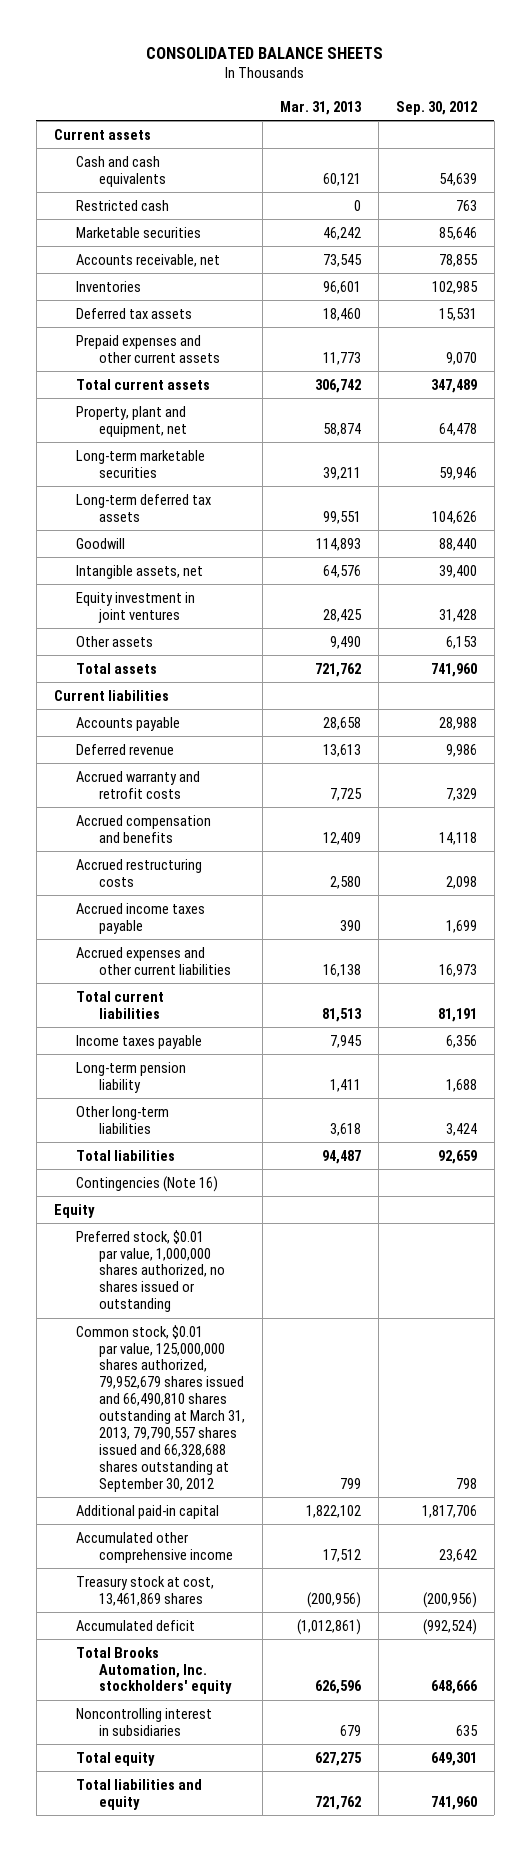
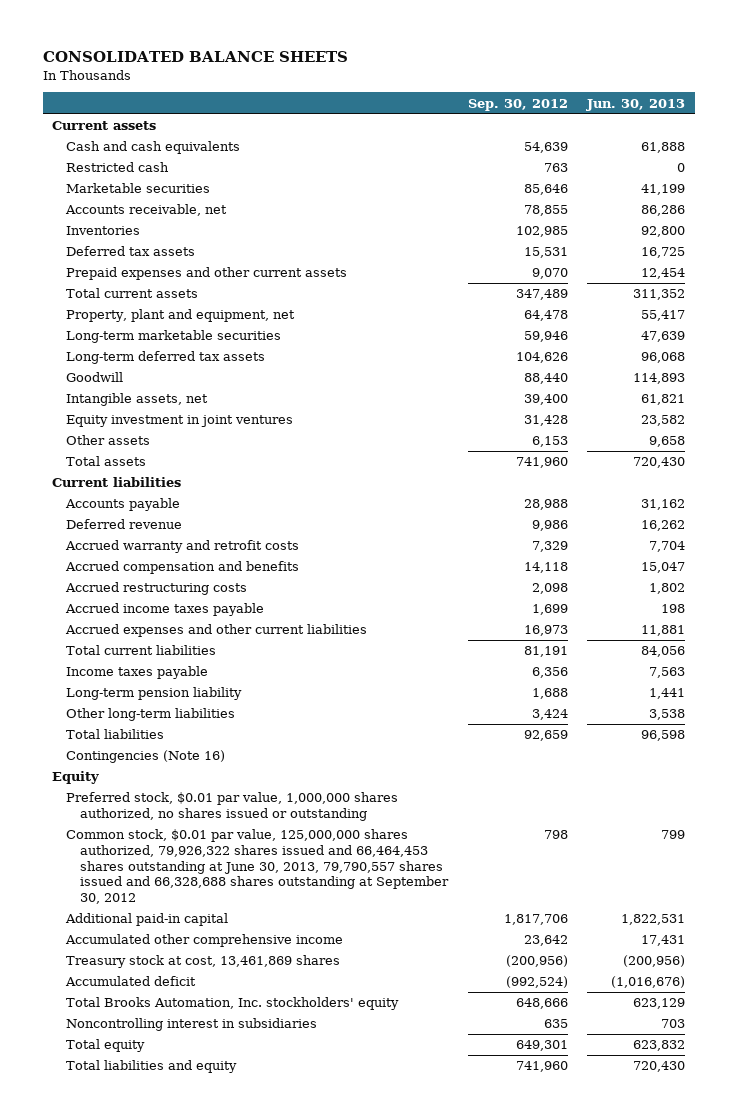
- | Mar. 31, 2013 | Sep. 30, 2012
+ | Sep. 30, 2012 | Jun. 30, 2013
- Common stock, $0.01 par value, 125,000,000 shares authorized, 79,952,679 shares issued and 66,490,810 shares outstanding at March 31, 2013, 79,790,557 shares issued and 66,328,688 shares outstanding at September 30, 2012 | 799 | 798
+ Common stock, $0.01 par value, 125,000,000 shares authorized, 79,926,322 shares issued and 66,464,453 shares outstanding at June 30, 2013, 79,790,557 shares issued and 66,328,688 shares outstanding at September 30, 2012 | 798 | 799

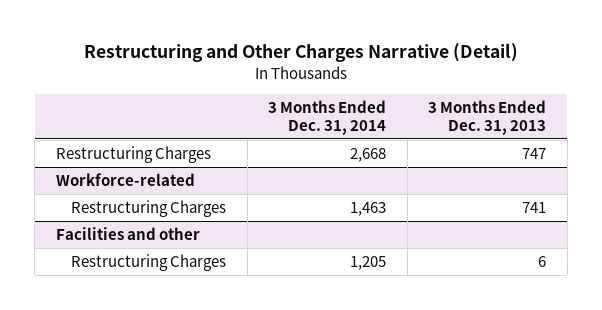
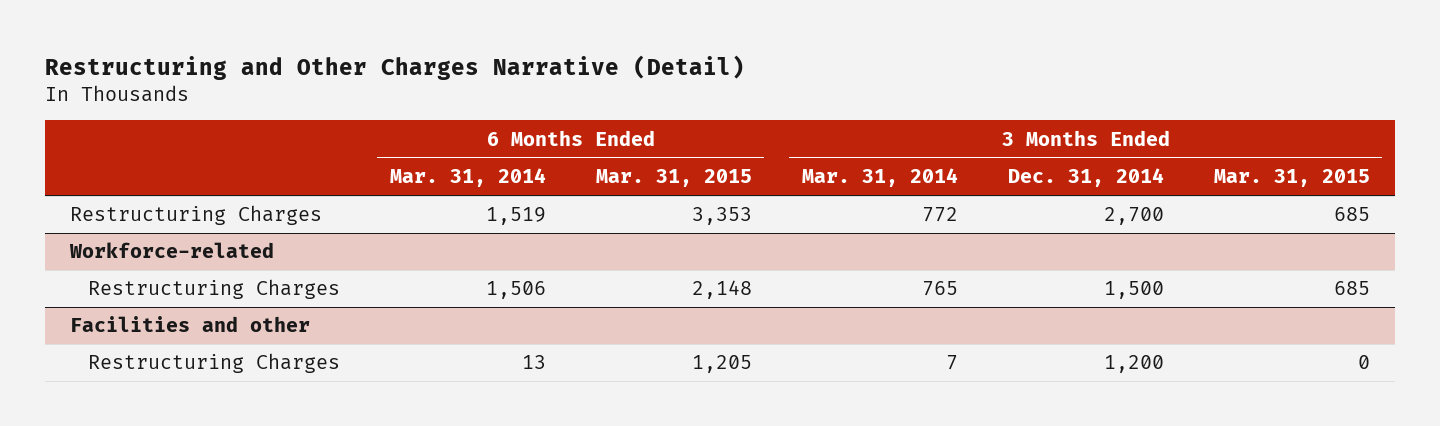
- | 3 Months Ended Dec. 31, 2014 | 3 Months Ended Dec. 31, 2013
+ | 6 Months Ended Mar. 31, 2014 | 6 Months Ended Mar. 31, 2015 | 3 Months Ended Mar. 31, 2014 | 3 Months Ended Dec. 31, 2014 | 3 Months Ended Mar. 31, 2015
- Restructuring Charges | 2,668 | 747
+ Restructuring Charges | 1,519 | 3,353 | 772 | 2,700 | 685
@ Workforce-related
- Restructuring Charges | 1,463 | 741
+ Restructuring Charges | 1,506 | 2,148 | 765 | 1,500 | 685
@ Facilities and other
- Restructuring Charges | 1,205 | 6
+ Restructuring Charges | 13 | 1,205 | 7 | 1,200 | 0

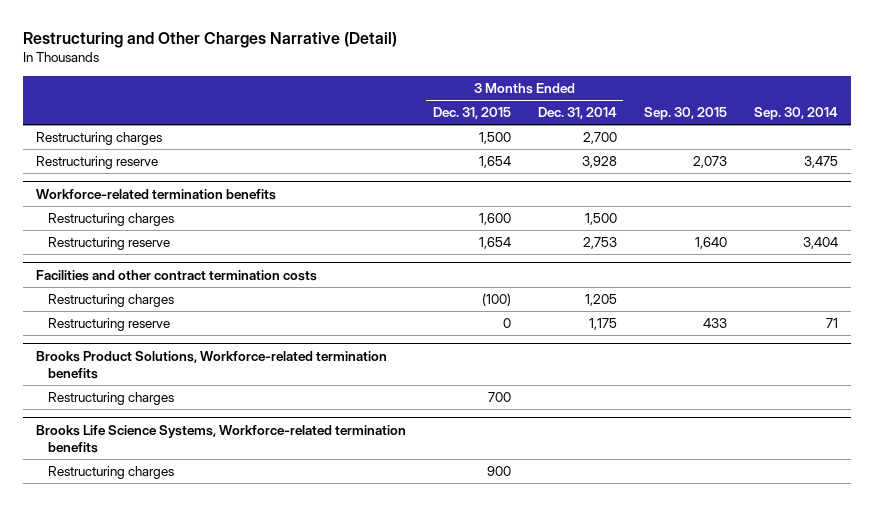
- | 6 Months Ended Mar. 31, 2014 | 6 Months Ended Mar. 31, 2015 | 3 Months Ended Mar. 31, 2014 | 3 Months Ended Dec. 31, 2014 | 3 Months Ended Mar. 31, 2015
+ | 3 Months Ended Dec. 31, 2015 | 3 Months Ended Dec. 31, 2014 | Sep. 30, 2015 | Sep. 30, 2014
- Restructuring Charges | 1,519 | 3,353 | 772 | 2,700 | 685
- Workforce-related
- Restructuring Charges | 1,506 | 2,148 | 765 | 1,500 | 685
- Facilities and other
- Restructuring Charges | 13 | 1,205 | 7 | 1,200 | 0
+ Restructuring charges | 1,500 | 2,700 | |
+ Restructuring reserve | 1,654 | 3,928 | 2,073 | 3,475
+ Workforce-related termination benefits
+ Restructuring charges | 1,600 | 1,500 | |
+ Restructuring reserve | 1,654 | 2,753 | 1,640 | 3,404
+ Facilities and other contract termination costs
+ Restructuring charges | (100) | 1,205 | |
+ Restructuring reserve | 0 | 1,175 | 433 | 71
+ Brooks Product Solutions, Workforce-related termination benefits
+ Restructuring charges | 700 | | |
+ Brooks Life Science Systems, Workforce-related termination benefits
+ Restructuring charges | 900 | | |

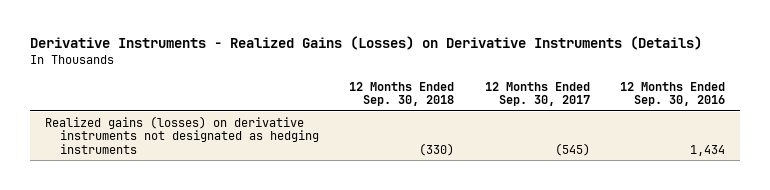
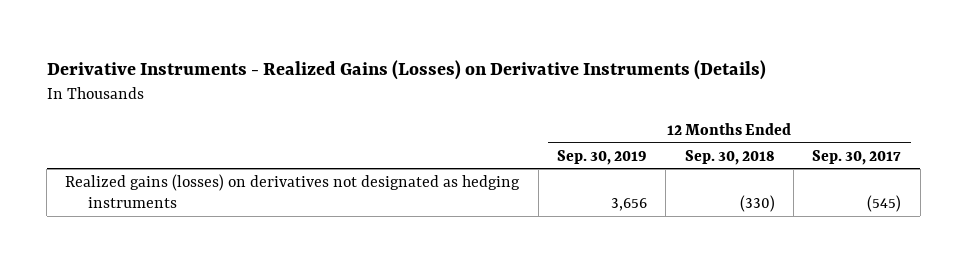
- | 12 Months Ended Sep. 30, 2018 | 12 Months Ended Sep. 30, 2017 | 12 Months Ended Sep. 30, 2016
+ | 12 Months Ended Sep. 30, 2019 | 12 Months Ended Sep. 30, 2018 | 12 Months Ended Sep. 30, 2017
- Realized gains (losses) on derivative instruments not designated as hedging instruments | (330) | (545) | 1,434
+ Realized gains (losses) on derivatives not designated as hedging instruments | 3,656 | (330) | (545)

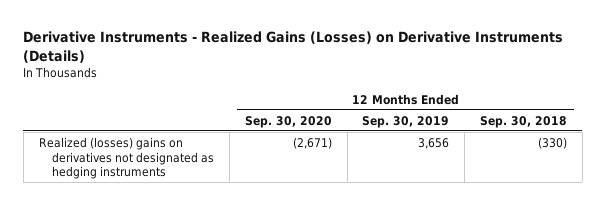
- | 12 Months Ended Sep. 30, 2019 | 12 Months Ended Sep. 30, 2018 | 12 Months Ended Sep. 30, 2017
+ | 12 Months Ended Sep. 30, 2020 | 12 Months Ended Sep. 30, 2019 | 12 Months Ended Sep. 30, 2018
- Realized gains (losses) on derivatives not designated as hedging instruments | 3,656 | (330) | (545)
+ Realized (losses) gains on derivatives not designated as hedging instruments | (2,671) | 3,656 | (330)

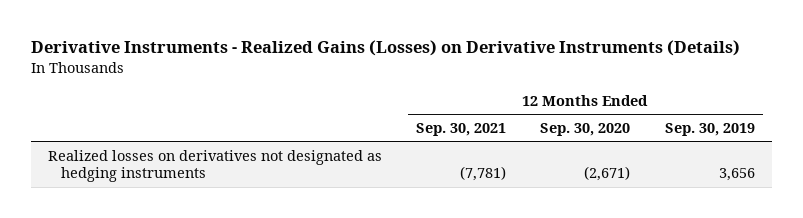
- | 12 Months Ended Sep. 30, 2020 | 12 Months Ended Sep. 30, 2019 | 12 Months Ended Sep. 30, 2018
+ | 12 Months Ended Sep. 30, 2021 | 12 Months Ended Sep. 30, 2020 | 12 Months Ended Sep. 30, 2019
- Realized (losses) gains on derivatives not designated as hedging instruments | (2,671) | 3,656 | (330)
+ Realized losses on derivatives not designated as hedging instruments | (7,781) | (2,671) | 3,656

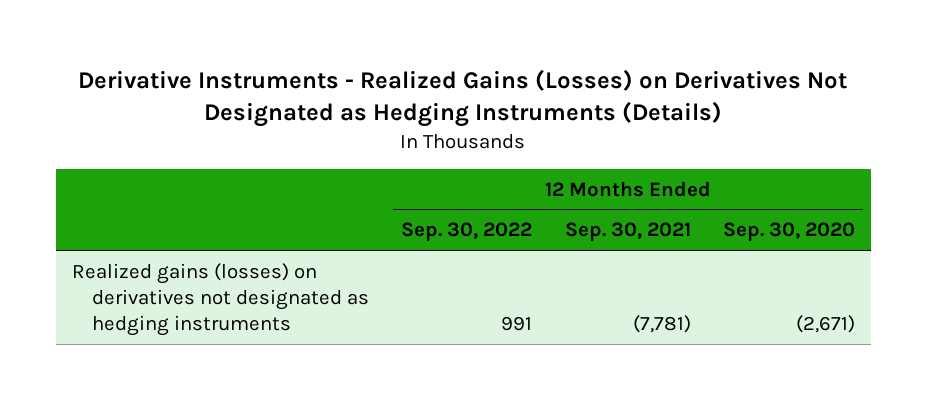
- Derivative Instruments - Realized Gains (Losses) on Derivative Instruments (Details)
+ Derivative Instruments - Realized Gains (Losses) on Derivatives Not Designated as Hedging Instruments (Details)
- | 12 Months Ended Sep. 30, 2021 | 12 Months Ended Sep. 30, 2020 | 12 Months Ended Sep. 30, 2019
+ | 12 Months Ended Sep. 30, 2022 | 12 Months Ended Sep. 30, 2021 | 12 Months Ended Sep. 30, 2020
- Realized losses on derivatives not designated as hedging instruments | (7,781) | (2,671) | 3,656
+ Realized gains (losses) on derivatives not designated as hedging instruments | 991 | (7,781) | (2,671)

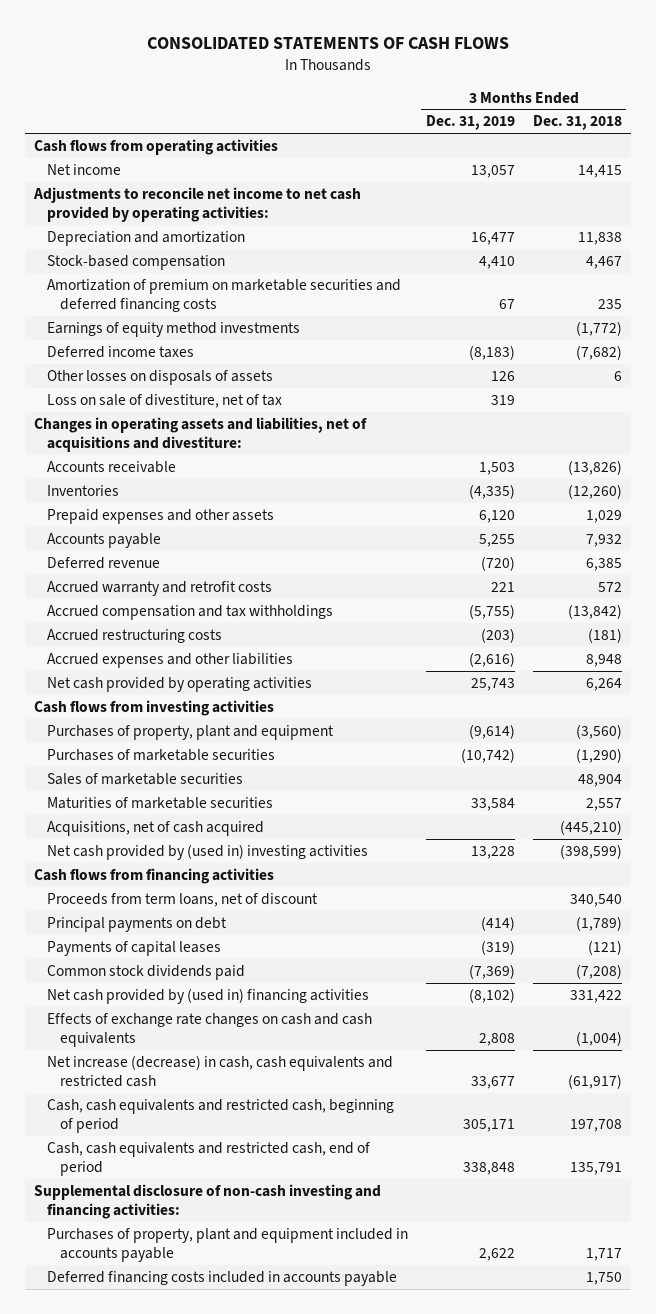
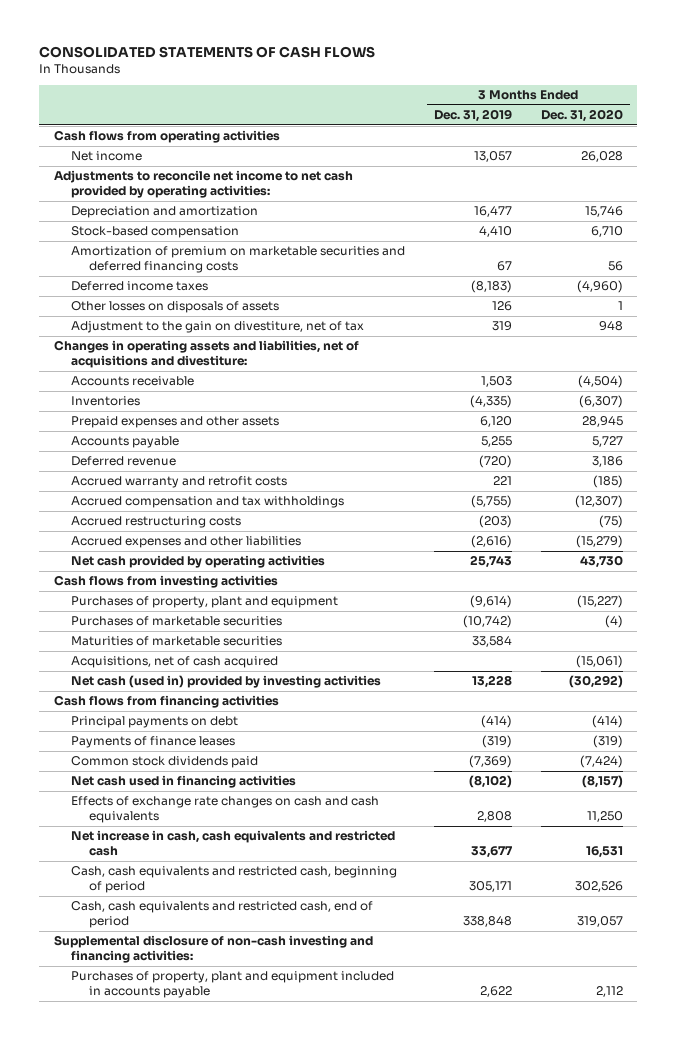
- | 3 Months Ended Dec. 31, 2019 | 3 Months Ended Dec. 31, 2018
+ | 3 Months Ended Dec. 31, 2019 | 3 Months Ended Dec. 31, 2020
- Earnings of equity method investments | | (1,772)
- Loss on sale of divestiture, net of tax | 319 |
+ Adjustment to the gain on divestiture, net of tax | 319 | 948
- Sales of marketable securities | | 48,904
- Net cash provided by (used in) investing activities | 13,228 | (398,599)
+ Net cash (used in) provided by investing activities | 13,228 | (30,292)
- Proceeds from term loans, net of discount | | 340,540
- Payments of capital leases | (319) | (121)
+ Payments of finance leases | (319) | (319)
- Net cash provided by (used in) financing activities | (8,102) | 331,422
+ Net cash used in financing activities | (8,102) | (8,157)
- Net increase (decrease) in cash, cash equivalents and restricted cash | 33,677 | (61,917)
+ Net increase in cash, cash equivalents and restricted cash | 33,677 | 16,531
- Deferred financing costs included in accounts payable | | 1,750

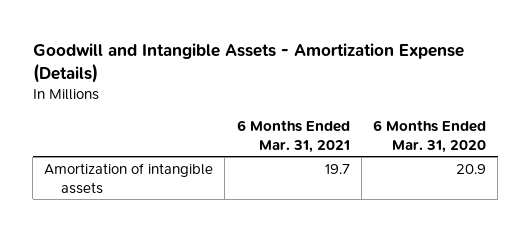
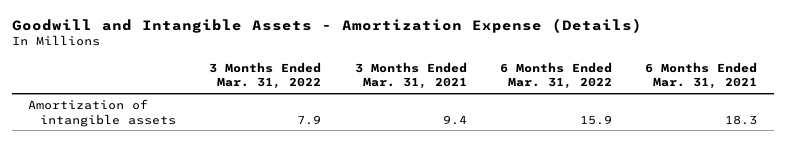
- | 6 Months Ended Mar. 31, 2021 | 6 Months Ended Mar. 31, 2020
+ | 3 Months Ended Mar. 31, 2022 | 3 Months Ended Mar. 31, 2021 | 6 Months Ended Mar. 31, 2022 | 6 Months Ended Mar. 31, 2021
- Amortization of intangible assets | 19.7 | 20.9
+ Amortization of intangible assets | 7.9 | 9.4 | 15.9 | 18.3

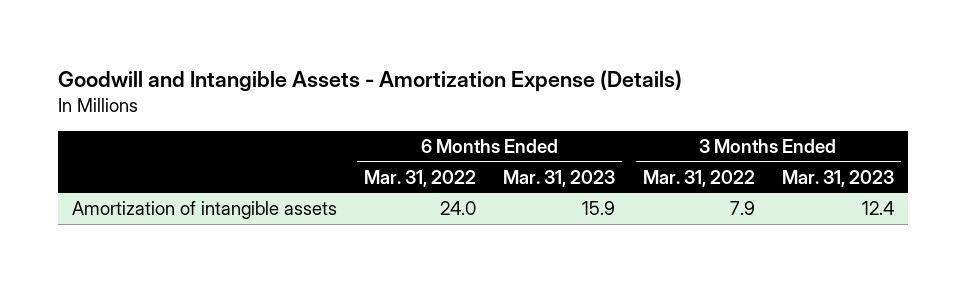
- | 3 Months Ended Mar. 31, 2022 | 3 Months Ended Mar. 31, 2021 | 6 Months Ended Mar. 31, 2022 | 6 Months Ended Mar. 31, 2021
+ | 6 Months Ended Mar. 31, 2022 | 6 Months Ended Mar. 31, 2023 | 3 Months Ended Mar. 31, 2022 | 3 Months Ended Mar. 31, 2023
- Amortization of intangible assets | 7.9 | 9.4 | 15.9 | 18.3
+ Amortization of intangible assets | 24.0 | 15.9 | 7.9 | 12.4

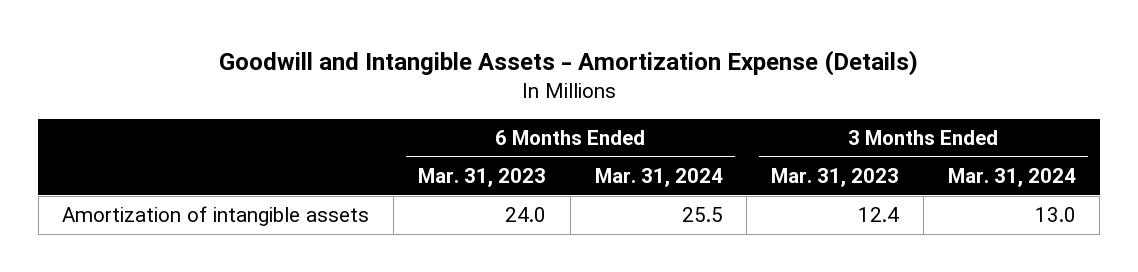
- | 6 Months Ended Mar. 31, 2022 | 6 Months Ended Mar. 31, 2023 | 3 Months Ended Mar. 31, 2022 | 3 Months Ended Mar. 31, 2023
+ | 6 Months Ended Mar. 31, 2023 | 6 Months Ended Mar. 31, 2024 | 3 Months Ended Mar. 31, 2023 | 3 Months Ended Mar. 31, 2024
- Amortization of intangible assets | 24.0 | 15.9 | 7.9 | 12.4
+ Amortization of intangible assets | 24.0 | 25.5 | 12.4 | 13.0

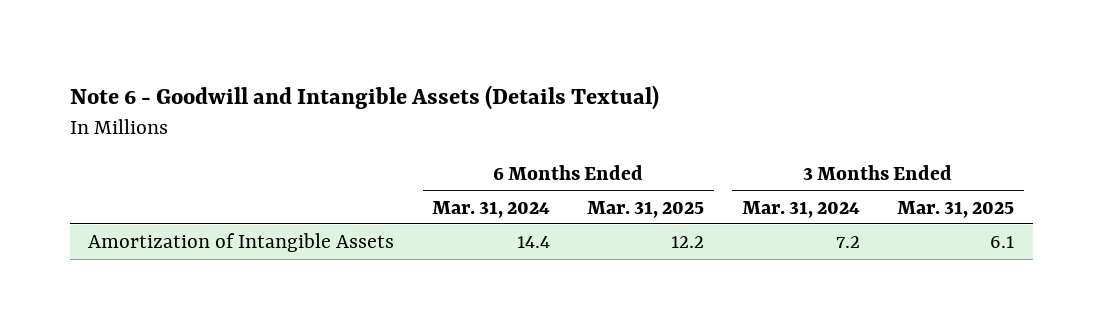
- Goodwill and Intangible Assets - Amortization Expense (Details)
+ Note 6 - Goodwill and Intangible Assets (Details Textual)
- | 6 Months Ended Mar. 31, 2023 | 6 Months Ended Mar. 31, 2024 | 3 Months Ended Mar. 31, 2023 | 3 Months Ended Mar. 31, 2024
+ | 6 Months Ended Mar. 31, 2024 | 6 Months Ended Mar. 31, 2025 | 3 Months Ended Mar. 31, 2024 | 3 Months Ended Mar. 31, 2025
- Amortization of intangible assets | 24.0 | 25.5 | 12.4 | 13.0
+ Amortization of Intangible Assets | 14.4 | 12.2 | 7.2 | 6.1

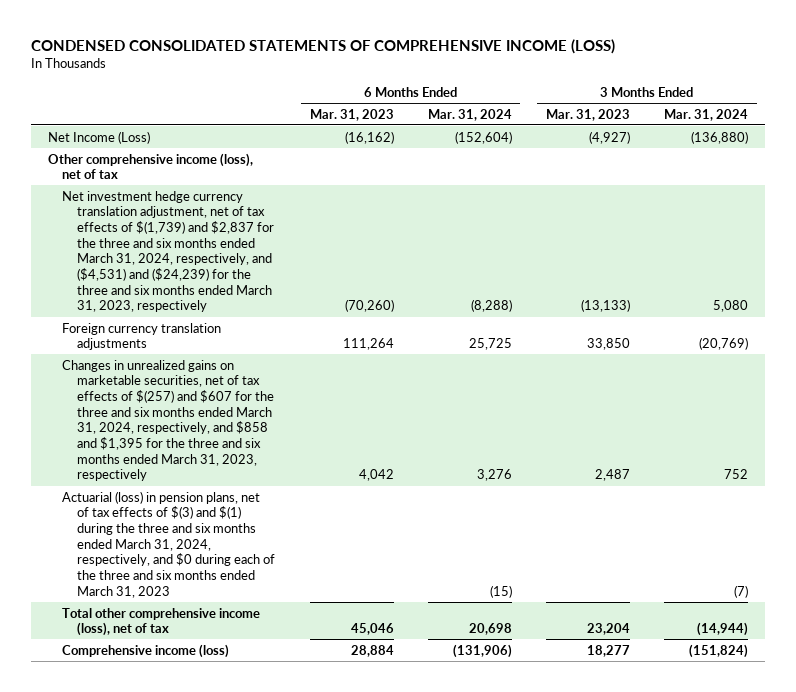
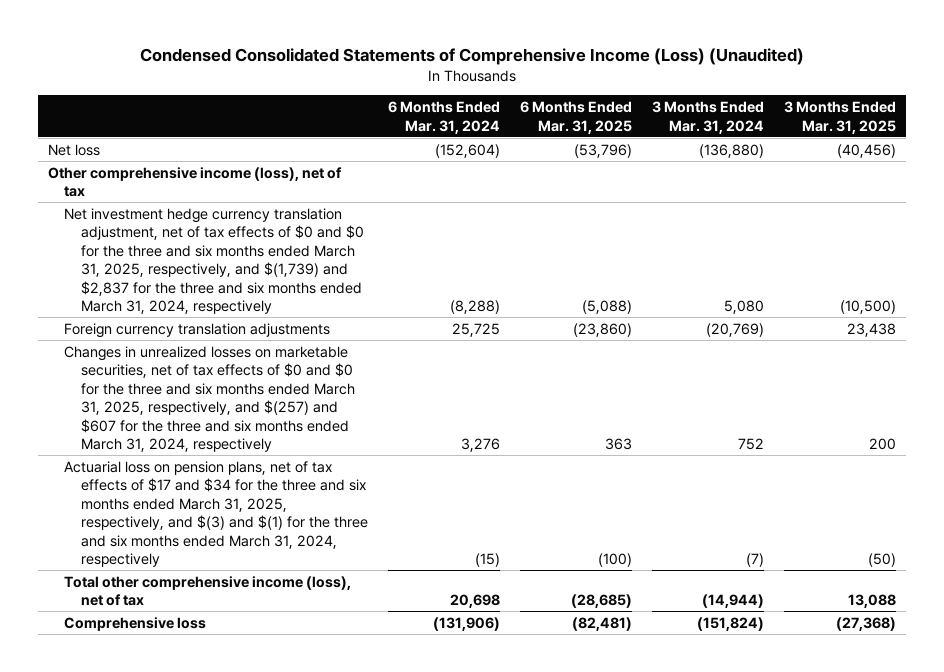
- CONDENSED CONSOLIDATED STATEMENTS OF COMPREHENSIVE INCOME (LOSS)
+ Condensed Consolidated Statements of Comprehensive Income (Loss) (Unaudited)
- | 6 Months Ended Mar. 31, 2023 | 6 Months Ended Mar. 31, 2024 | 3 Months Ended Mar. 31, 2023 | 3 Months Ended Mar. 31, 2024
+ | 6 Months Ended Mar. 31, 2024 | 6 Months Ended Mar. 31, 2025 | 3 Months Ended Mar. 31, 2024 | 3 Months Ended Mar. 31, 2025
- Net Income (Loss) | (16,162) | (152,604) | (4,927) | (136,880)
+ Net loss | (152,604) | (53,796) | (136,880) | (40,456)
- Net investment hedge currency translation adjustment, net of tax effects of $(1,739) and $2,837 for the three and six months ended March 31, 2024, respectively, and ($4,531) and ($24,239) for the three and six months ended March 31, 2023, respectively | (70,260) | (8,288) | (13,133) | 5,080
+ Net investment hedge currency translation adjustment, net of tax effects of $0 and $0 for the three and six months ended March 31, 2025, respectively, and $(1,739) and $2,837 for the three and six months ended March 31, 2024, respectively | (8,288) | (5,088) | 5,080 | (10,500)
- Changes in unrealized gains on marketable securities, net of tax effects of $(257) and $607 for the three and six months ended March 31, 2024, respectively, and $858 and $1,395 for the three and six months ended March 31, 2023, respectively | 4,042 | 3,276 | 2,487 | 752
- Actuarial (loss) in pension plans, net of tax effects of $(3) and $(1) during the three and six months ended March 31, 2024, respectively, and $0 during each of the three and six months ended March 31, 2023 | | (15) | | (7)
+ Changes in unrealized losses on marketable securities, net of tax effects of $0 and $0 for the three and six months ended March 31, 2025, respectively, and $(257) and $607 for the three and six months ended March 31, 2024, respectively | 3,276 | 363 | 752 | 200
+ Actuarial loss on pension plans, net of tax effects of $17 and $34 for the three and six months ended March 31, 2025, respectively, and $(3) and $(1) for the three and six months ended March 31, 2024, respectively | (15) | (100) | (7) | (50)
- Comprehensive income (loss) | 28,884 | (131,906) | 18,277 | (151,824)
+ Comprehensive loss | (131,906) | (82,481) | (151,824) | (27,368)

